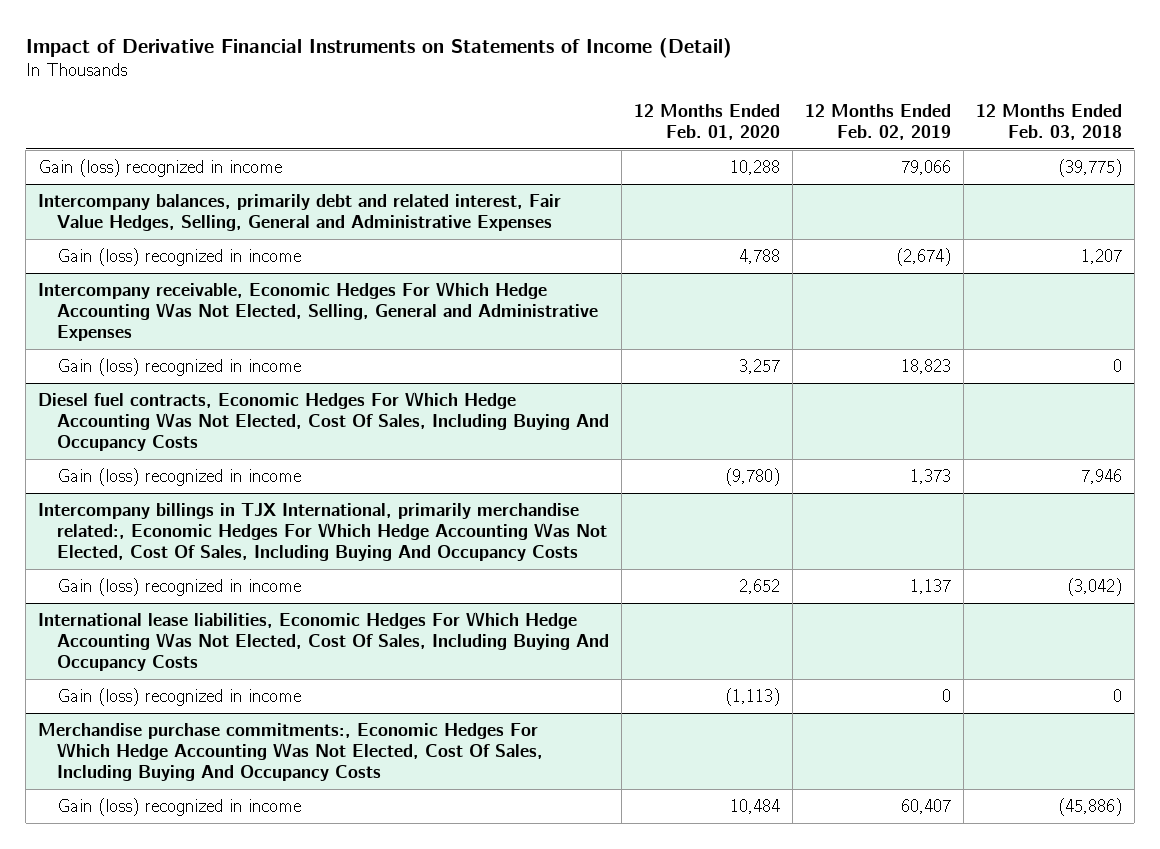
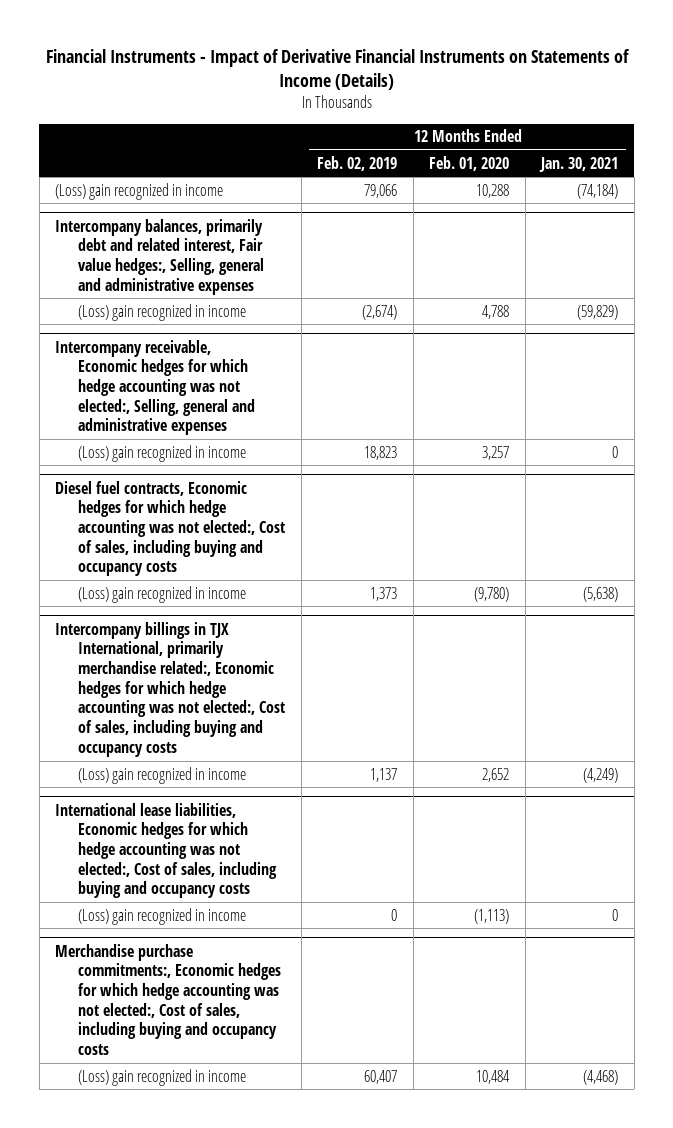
- Impact of Derivative Financial Instruments on Statements of Income (Detail)
+ Financial Instruments - Impact of Derivative Financial Instruments on Statements of Income (Details)
- | 12 Months Ended Feb. 01, 2020 | 12 Months Ended Feb. 02, 2019 | 12 Months Ended Feb. 03, 2018
+ | 12 Months Ended Feb. 02, 2019 | 12 Months Ended Feb. 01, 2020 | 12 Months Ended Jan. 30, 2021
- Gain (loss) recognized in income | 10,288 | 79,066 | (39,775)
- Intercompany balances, primarily debt and related interest, Fair Value Hedges, Selling, General and Administrative Expenses
- Gain (loss) recognized in income | 4,788 | (2,674) | 1,207
- Intercompany receivable, Economic Hedges For Which Hedge Accounting Was Not Elected, Selling, General and Administrative Expenses
- Gain (loss) recognized in income | 3,257 | 18,823 | 0
- Diesel fuel contracts, Economic Hedges For Which Hedge Accounting Was Not Elected, Cost Of Sales, Including Buying And Occupancy Costs
- Gain (loss) recognized in income | (9,780) | 1,373 | 7,946
- Intercompany billings in TJX International, primarily merchandise related:, Economic Hedges For Which Hedge Accounting Was Not Elected, Cost Of Sales, Including Buying And Occupancy Costs
- Gain (loss) recognized in income | 2,652 | 1,137 | (3,042)
- International lease liabilities, Economic Hedges For Which Hedge Accounting Was Not Elected, Cost Of Sales, Including Buying And Occupancy Costs
- Gain (loss) recognized in income | (1,113) | 0 | 0
- Merchandise purchase commitments:, Economic Hedges For Which Hedge Accounting Was Not Elected, Cost Of Sales, Including Buying And Occupancy Costs
- Gain (loss) recognized in income | 10,484 | 60,407 | (45,886)
+ (Loss) gain recognized in income | 79,066 | 10,288 | (74,184)
+ Intercompany balances, primarily debt and related interest, Fair value hedges:, Selling, general and administrative expenses
+ (Loss) gain recognized in income | (2,674) | 4,788 | (59,829)
+ Intercompany receivable, Economic hedges for which hedge accounting was not elected:, Selling, general and administrative expenses
+ (Loss) gain recognized in income | 18,823 | 3,257 | 0
+ Diesel fuel contracts, Economic hedges for which hedge accounting was not elected:, Cost of sales, including buying and occupancy costs
+ (Loss) gain recognized in income | 1,373 | (9,780) | (5,638)
+ Intercompany billings in TJX International, primarily merchandise related:, Economic hedges for which hedge accounting was not elected:, Cost of sales, including buying and occupancy costs
+ (Loss) gain recognized in income | 1,137 | 2,652 | (4,249)
+ International lease liabilities, Economic hedges for which hedge accounting was not elected:, Cost of sales, including buying and occupancy costs
+ (Loss) gain recognized in income | 0 | (1,113) | 0
+ Merchandise purchase commitments:, Economic hedges for which hedge accounting was not elected:, Cost of sales, including buying and occupancy costs
+ (Loss) gain recognized in income | 60,407 | 10,484 | (4,468)

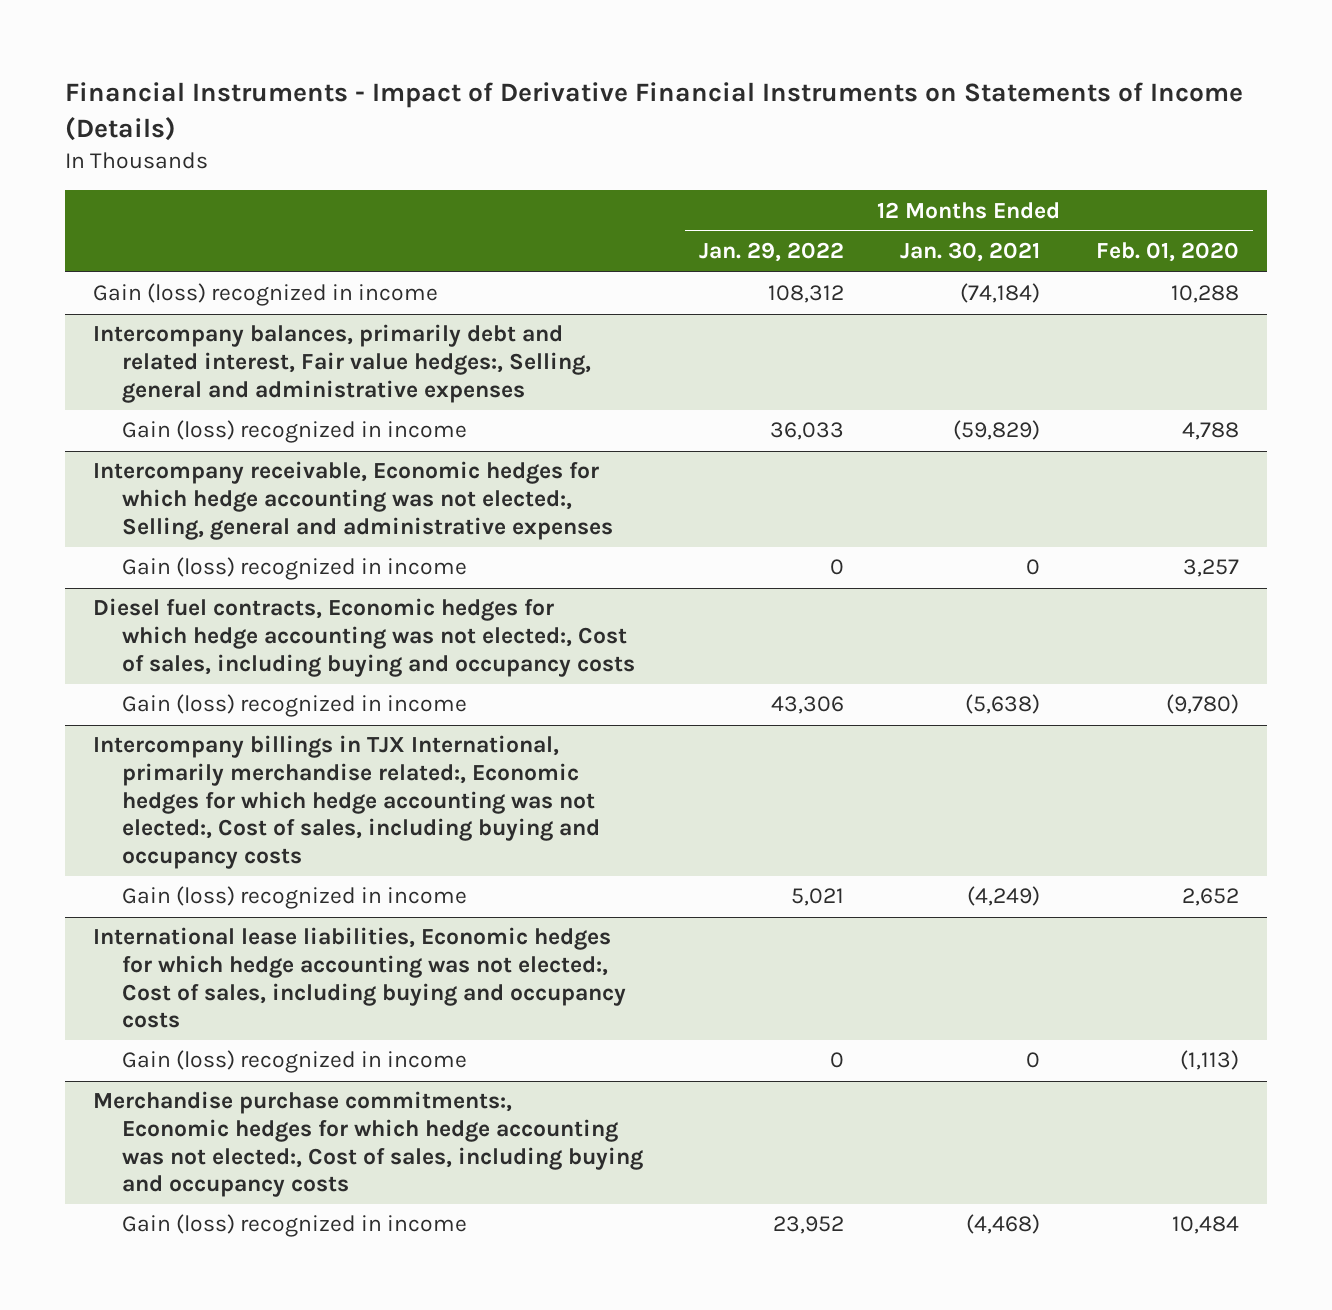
- | 12 Months Ended Feb. 02, 2019 | 12 Months Ended Feb. 01, 2020 | 12 Months Ended Jan. 30, 2021
+ | 12 Months Ended Jan. 29, 2022 | 12 Months Ended Jan. 30, 2021 | 12 Months Ended Feb. 01, 2020
- (Loss) gain recognized in income | 79,066 | 10,288 | (74,184)
+ Gain (loss) recognized in income | 108,312 | (74,184) | 10,288
@ Intercompany balances, primarily debt and related interest, Fair value hedges:, Selling, general and administrative expenses
- (Loss) gain recognized in income | (2,674) | 4,788 | (59,829)
+ Gain (loss) recognized in income | 36,033 | (59,829) | 4,788
@ Intercompany receivable, Economic hedges for which hedge accounting was not elected:, Selling, general and administrative expenses
- (Loss) gain recognized in income | 18,823 | 3,257 | 0
+ Gain (loss) recognized in income | 0 | 0 | 3,257
@ Diesel fuel contracts, Economic hedges for which hedge accounting was not elected:, Cost of sales, including buying and occupancy costs
- (Loss) gain recognized in income | 1,373 | (9,780) | (5,638)
+ Gain (loss) recognized in income | 43,306 | (5,638) | (9,780)
@ Intercompany billings in TJX International, primarily merchandise related:, Economic hedges for which hedge accounting was not elected:, Cost of sales, including buying and occupancy costs
- (Loss) gain recognized in income | 1,137 | 2,652 | (4,249)
+ Gain (loss) recognized in income | 5,021 | (4,249) | 2,652
@ International lease liabilities, Economic hedges for which hedge accounting was not elected:, Cost of sales, including buying and occupancy costs
- (Loss) gain recognized in income | 0 | (1,113) | 0
+ Gain (loss) recognized in income | 0 | 0 | (1,113)
@ Merchandise purchase commitments:, Economic hedges for which hedge accounting was not elected:, Cost of sales, including buying and occupancy costs
- (Loss) gain recognized in income | 60,407 | 10,484 | (4,468)
+ Gain (loss) recognized in income | 23,952 | (4,468) | 10,484

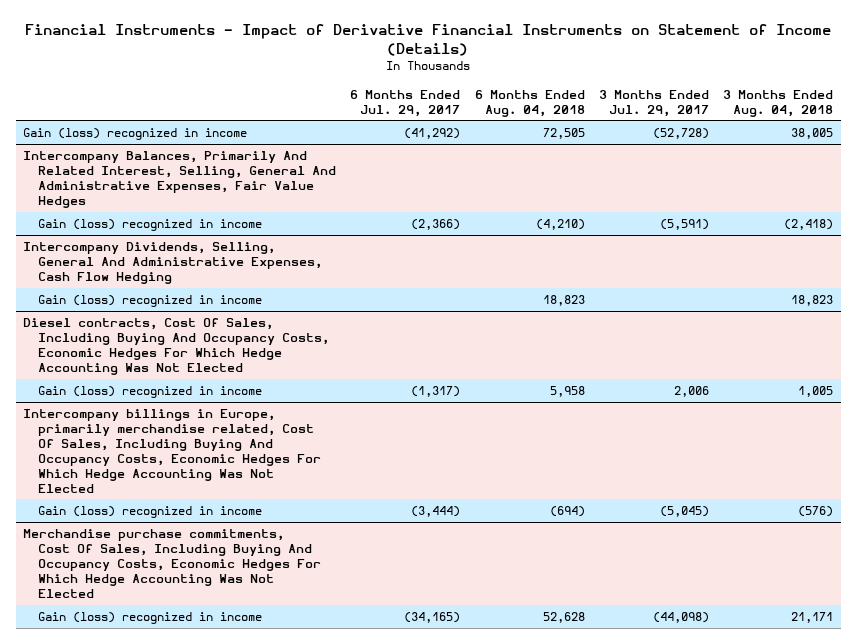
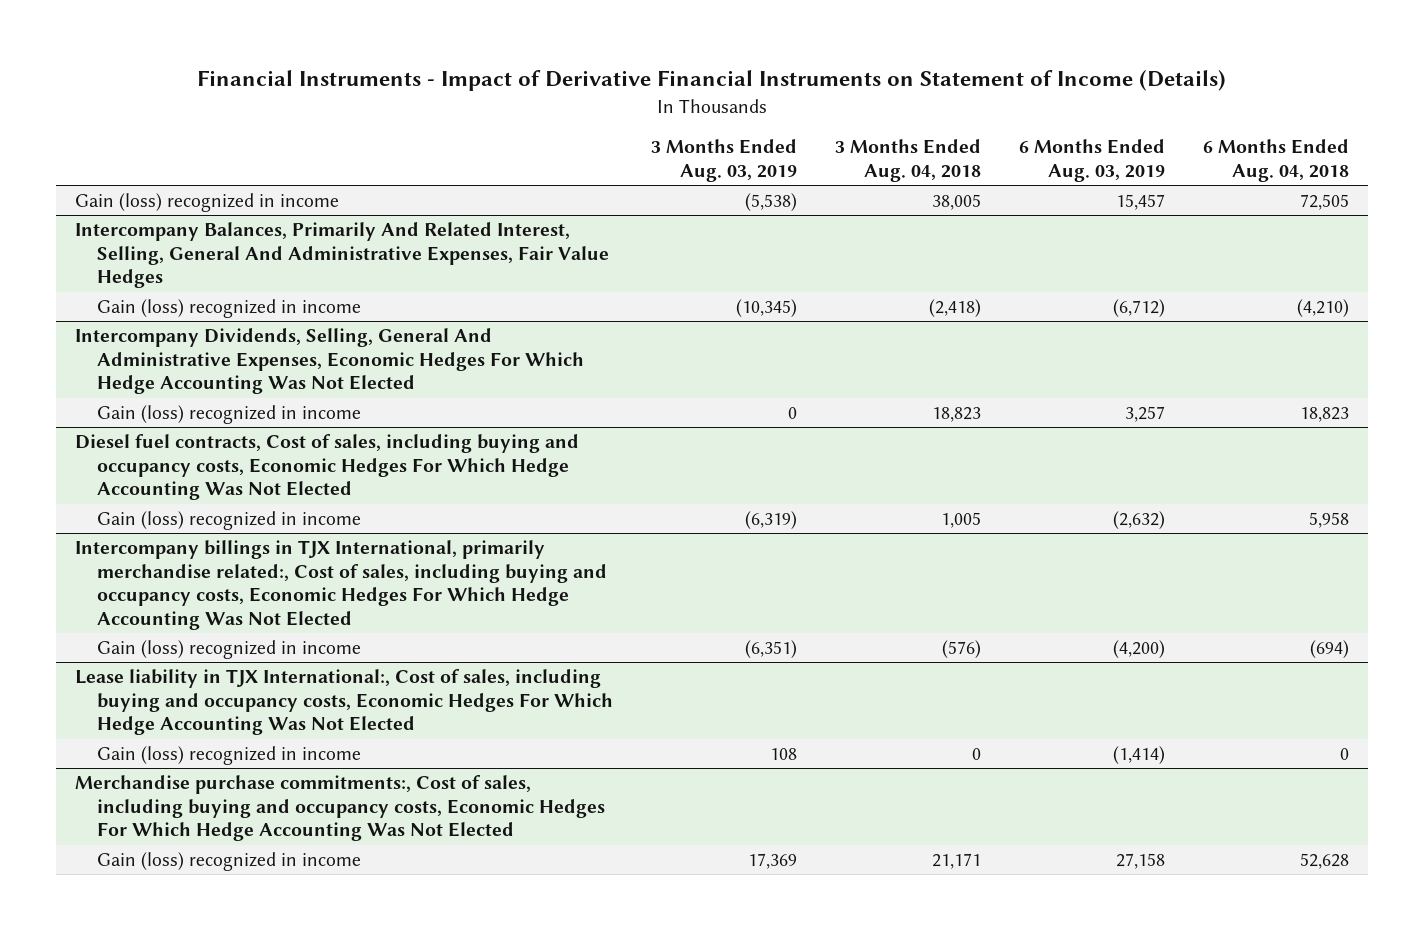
- | 6 Months Ended Jul. 29, 2017 | 6 Months Ended Aug. 04, 2018 | 3 Months Ended Jul. 29, 2017 | 3 Months Ended Aug. 04, 2018
+ | 3 Months Ended Aug. 03, 2019 | 3 Months Ended Aug. 04, 2018 | 6 Months Ended Aug. 03, 2019 | 6 Months Ended Aug. 04, 2018
- Intercompany Dividends, Selling, General And Administrative Expenses, Cash Flow Hedging
+ Intercompany Dividends, Selling, General And Administrative Expenses, Economic Hedges For Which Hedge Accounting Was Not Elected
- Diesel contracts, Cost Of Sales, Including Buying And Occupancy Costs, Economic Hedges For Which Hedge Accounting Was Not Elected
+ Diesel fuel contracts, Cost of sales, including buying and occupancy costs, Economic Hedges For Which Hedge Accounting Was Not Elected
- Intercompany billings in Europe, primarily merchandise related, Cost Of Sales, Including Buying And Occupancy Costs, Economic Hedges For Which Hedge Accounting Was Not Elected
+ Intercompany billings in TJX International, primarily merchandise related:, Cost of sales, including buying and occupancy costs, Economic Hedges For Which Hedge Accounting Was Not Elected
- Merchandise purchase commitments, Cost Of Sales, Including Buying And Occupancy Costs, Economic Hedges For Which Hedge Accounting Was Not Elected
+ Lease liability in TJX International:, Cost of sales, including buying and occupancy costs, Economic Hedges For Which Hedge Accounting Was Not Elected
+ Gain (loss) recognized in income | 108 | 0 | (1,414) | 0
+ Merchandise purchase commitments:, Cost of sales, including buying and occupancy costs, Economic Hedges For Which Hedge Accounting Was Not Elected

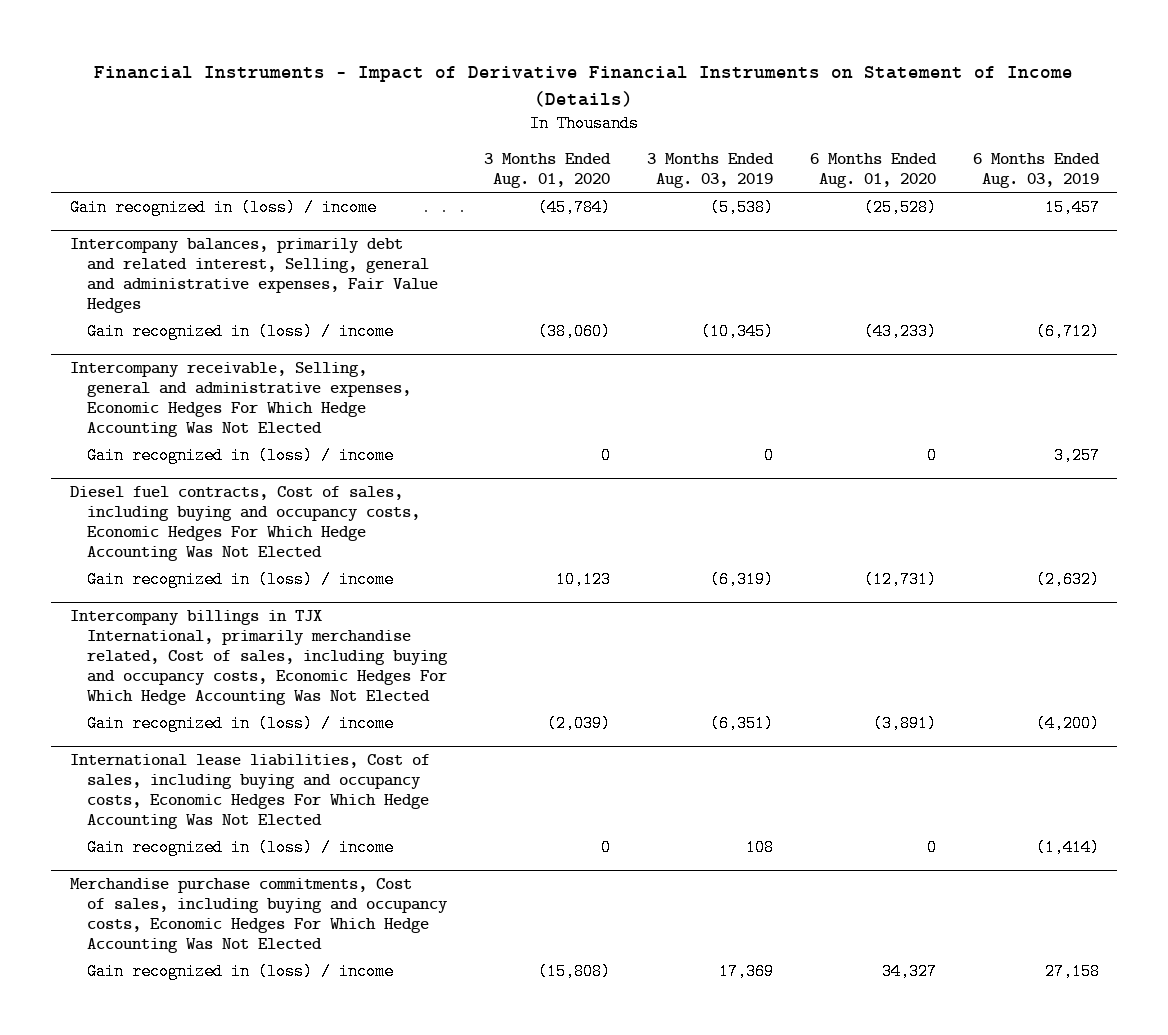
- | 3 Months Ended Aug. 03, 2019 | 3 Months Ended Aug. 04, 2018 | 6 Months Ended Aug. 03, 2019 | 6 Months Ended Aug. 04, 2018
+ | 3 Months Ended Aug. 01, 2020 | 3 Months Ended Aug. 03, 2019 | 6 Months Ended Aug. 01, 2020 | 6 Months Ended Aug. 03, 2019
- Gain (loss) recognized in income | (5,538) | 38,005 | 15,457 | 72,505
- Intercompany Balances, Primarily And Related Interest, Selling, General And Administrative Expenses, Fair Value Hedges
- Gain (loss) recognized in income | (10,345) | (2,418) | (6,712) | (4,210)
- Intercompany Dividends, Selling, General And Administrative Expenses, Economic Hedges For Which Hedge Accounting Was Not Elected
- Gain (loss) recognized in income | 0 | 18,823 | 3,257 | 18,823
+ Gain recognized in (loss) / income | (45,784) | (5,538) | (25,528) | 15,457
+ Intercompany balances, primarily debt and related interest, Selling, general and administrative expenses, Fair Value Hedges
+ Gain recognized in (loss) / income | (38,060) | (10,345) | (43,233) | (6,712)
+ Intercompany receivable, Selling, general and administrative expenses, Economic Hedges For Which Hedge Accounting Was Not Elected
+ Gain recognized in (loss) / income | 0 | 0 | 0 | 3,257
@ Diesel fuel contracts, Cost of sales, including buying and occupancy costs, Economic Hedges For Which Hedge Accounting Was Not Elected
- Gain (loss) recognized in income | (6,319) | 1,005 | (2,632) | 5,958
- Intercompany billings in TJX International, primarily merchandise related:, Cost of sales, including buying and occupancy costs, Economic Hedges For Which Hedge Accounting Was Not Elected
- Gain (loss) recognized in income | (6,351) | (576) | (4,200) | (694)
- Lease liability in TJX International:, Cost of sales, including buying and occupancy costs, Economic Hedges For Which Hedge Accounting Was Not Elected
- Gain (loss) recognized in income | 108 | 0 | (1,414) | 0
- Merchandise purchase commitments:, Cost of sales, including buying and occupancy costs, Economic Hedges For Which Hedge Accounting Was Not Elected
- Gain (loss) recognized in income | 17,369 | 21,171 | 27,158 | 52,628
@ Diesel fuel contracts, Cost of sales, including buying and occupancy costs, Economic Hedges For Which Hedge Accounting Was Not Elected
+ Gain recognized in (loss) / income | 10,123 | (6,319) | (12,731) | (2,632)
+ Intercompany billings in TJX International, primarily merchandise related, Cost of sales, including buying and occupancy costs, Economic Hedges For Which Hedge Accounting Was Not Elected
+ Gain recognized in (loss) / income | (2,039) | (6,351) | (3,891) | (4,200)
+ International lease liabilities, Cost of sales, including buying and occupancy costs, Economic Hedges For Which Hedge Accounting Was Not Elected
+ Gain recognized in (loss) / income | 0 | 108 | 0 | (1,414)
+ Merchandise purchase commitments, Cost of sales, including buying and occupancy costs, Economic Hedges For Which Hedge Accounting Was Not Elected
+ Gain recognized in (loss) / income | (15,808) | 17,369 | 34,327 | 27,158

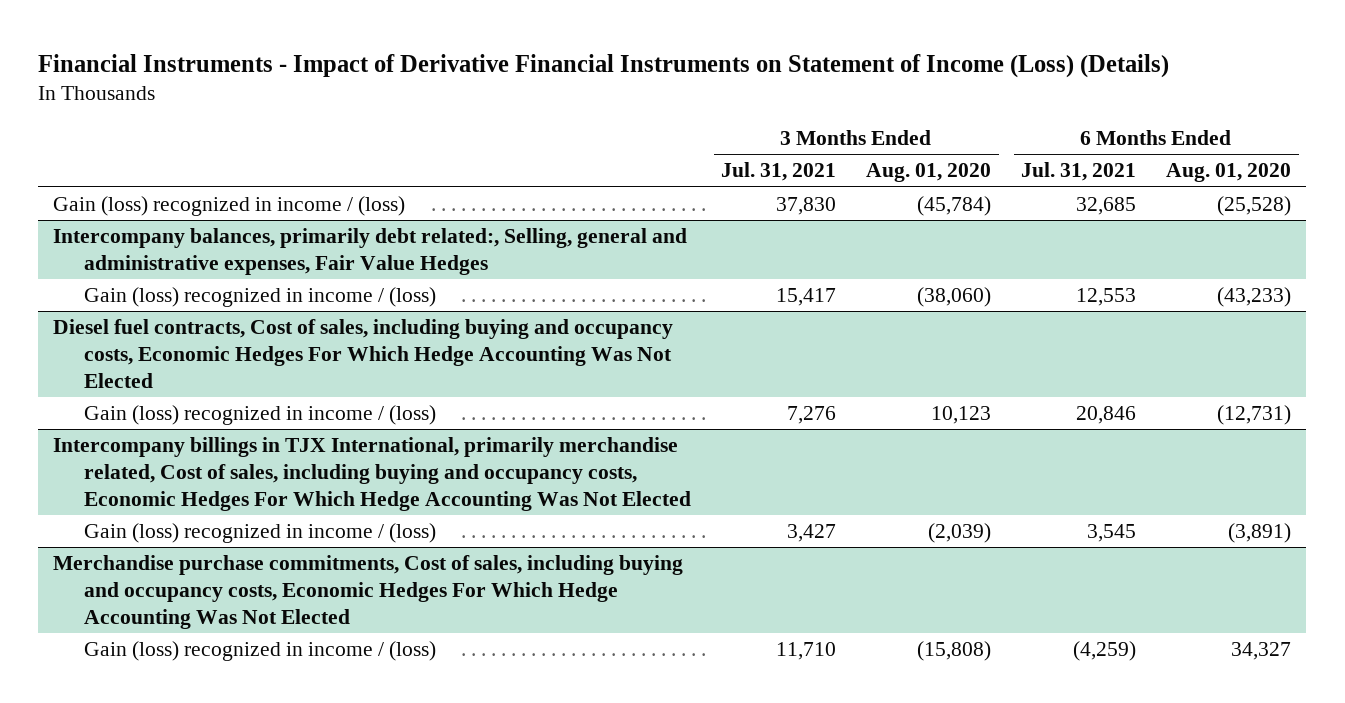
- Financial Instruments - Impact of Derivative Financial Instruments on Statement of Income (Details)
+ Financial Instruments - Impact of Derivative Financial Instruments on Statement of Income (Loss) (Details)
- | 3 Months Ended Aug. 01, 2020 | 3 Months Ended Aug. 03, 2019 | 6 Months Ended Aug. 01, 2020 | 6 Months Ended Aug. 03, 2019
+ | 3 Months Ended Jul. 31, 2021 | 3 Months Ended Aug. 01, 2020 | 6 Months Ended Jul. 31, 2021 | 6 Months Ended Aug. 01, 2020
- Gain recognized in (loss) / income | (45,784) | (5,538) | (25,528) | 15,457
- Intercompany balances, primarily debt and related interest, Selling, general and administrative expenses, Fair Value Hedges
- Gain recognized in (loss) / income | (38,060) | (10,345) | (43,233) | (6,712)
- Intercompany receivable, Selling, general and administrative expenses, Economic Hedges For Which Hedge Accounting Was Not Elected
- Gain recognized in (loss) / income | 0 | 0 | 0 | 3,257
+ Gain (loss) recognized in income / (loss) | 37,830 | (45,784) | 32,685 | (25,528)
+ Intercompany balances, primarily debt related:, Selling, general and administrative expenses, Fair Value Hedges
+ Gain (loss) recognized in income / (loss) | 15,417 | (38,060) | 12,553 | (43,233)
@ Diesel fuel contracts, Cost of sales, including buying and occupancy costs, Economic Hedges For Which Hedge Accounting Was Not Elected
- Gain recognized in (loss) / income | 10,123 | (6,319) | (12,731) | (2,632)
+ Gain (loss) recognized in income / (loss) | 7,276 | 10,123 | 20,846 | (12,731)
@ Intercompany billings in TJX International, primarily merchandise related, Cost of sales, including buying and occupancy costs, Economic Hedges For Which Hedge Accounting Was Not Elected
- Gain recognized in (loss) / income | (2,039) | (6,351) | (3,891) | (4,200)
- International lease liabilities, Cost of sales, including buying and occupancy costs, Economic Hedges For Which Hedge Accounting Was Not Elected
- Gain recognized in (loss) / income | 0 | 108 | 0 | (1,414)
@ Intercompany billings in TJX International, primarily merchandise related, Cost of sales, including buying and occupancy costs, Economic Hedges For Which Hedge Accounting Was Not Elected
+ Gain (loss) recognized in income / (loss) | 3,427 | (2,039) | 3,545 | (3,891)
@ Merchandise purchase commitments, Cost of sales, including buying and occupancy costs, Economic Hedges For Which Hedge Accounting Was Not Elected
- Gain recognized in (loss) / income | (15,808) | 17,369 | 34,327 | 27,158
+ Gain (loss) recognized in income / (loss) | 11,710 | (15,808) | (4,259) | 34,327

